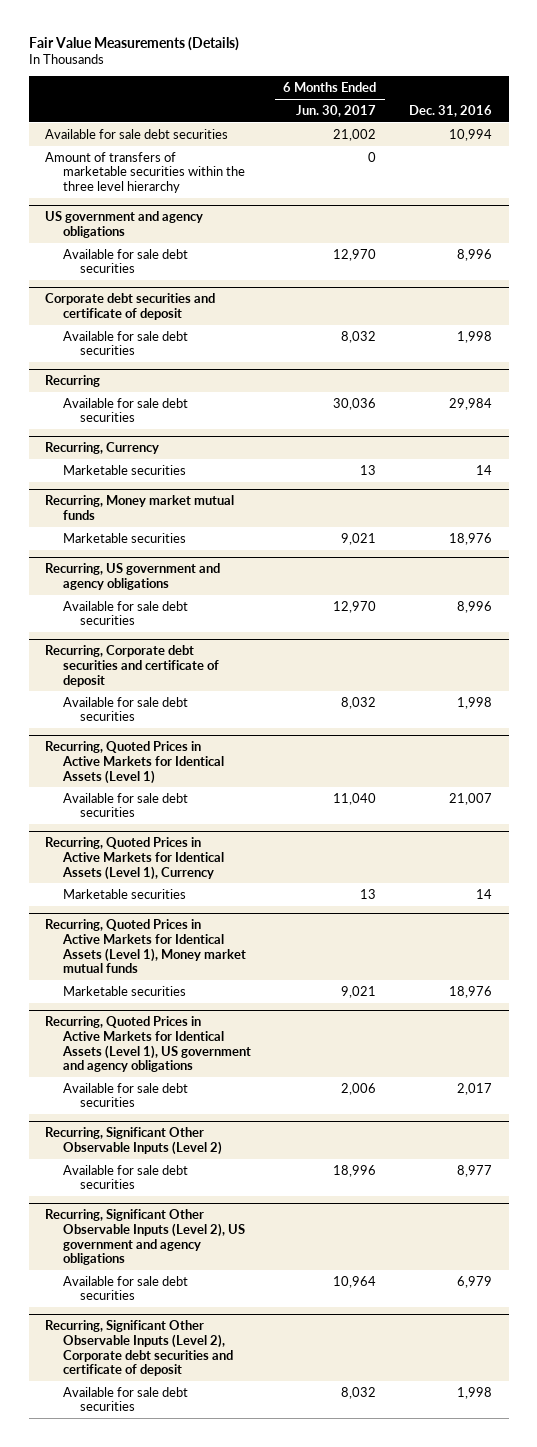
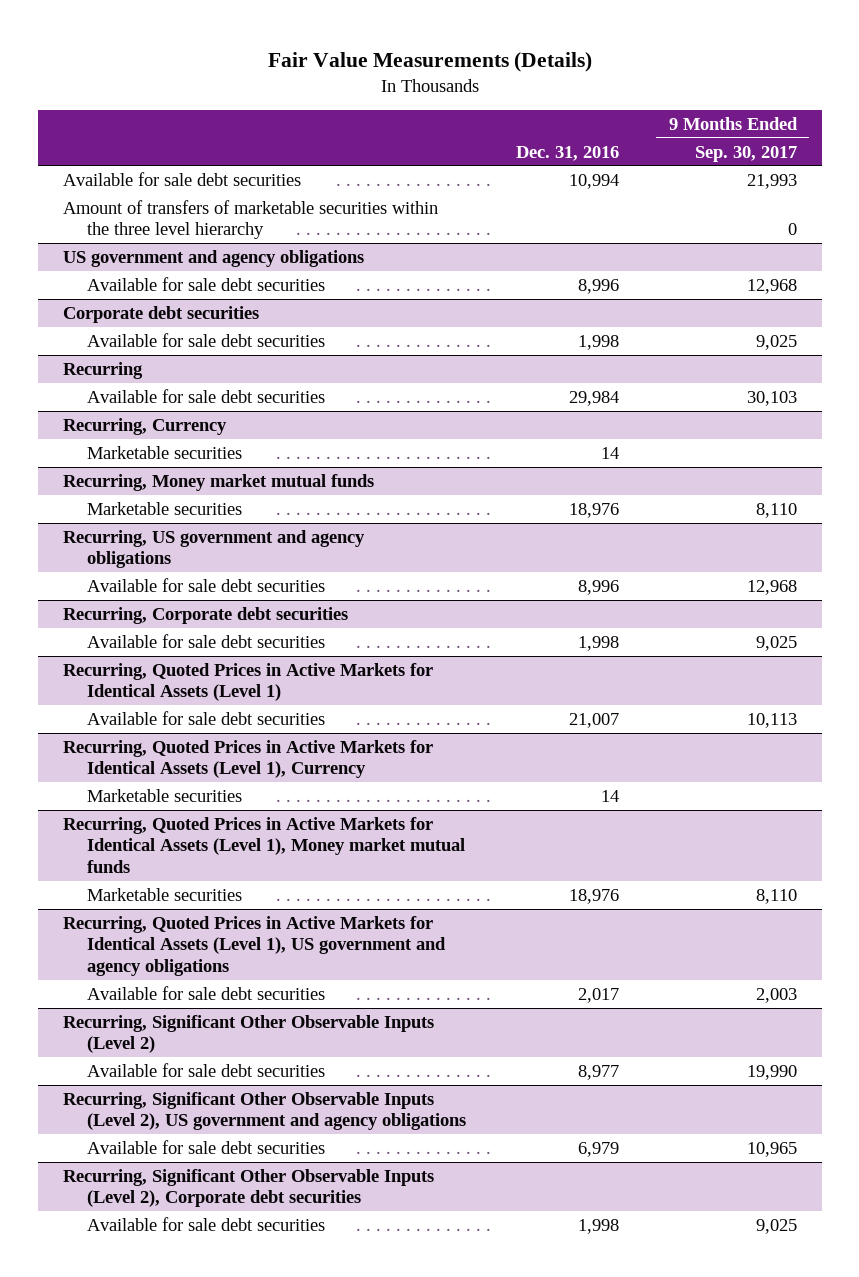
- | 6 Months Ended Jun. 30, 2017 | Dec. 31, 2016
+ | Dec. 31, 2016 | 9 Months Ended Sep. 30, 2017
- Corporate debt securities and certificate of deposit
+ Corporate debt securities
- Recurring, Corporate debt securities and certificate of deposit
+ Recurring, Corporate debt securities
- Recurring, Significant Other Observable Inputs (Level 2), Corporate debt securities and certificate of deposit
+ Recurring, Significant Other Observable Inputs (Level 2), Corporate debt securities

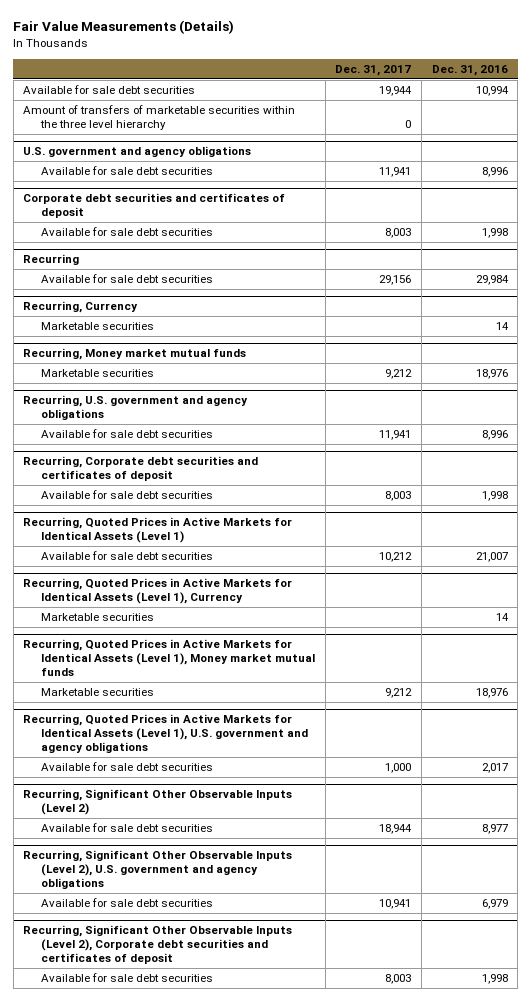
- | Dec. 31, 2016 | 9 Months Ended Sep. 30, 2017
+ | Dec. 31, 2017 | Dec. 31, 2016
- US government and agency obligations
+ U.S. government and agency obligations
- Corporate debt securities
+ Corporate debt securities and certificates of deposit
- Recurring, US government and agency obligations
+ Recurring, U.S. government and agency obligations
- Recurring, Corporate debt securities
+ Recurring, Corporate debt securities and certificates of deposit
- Recurring, Quoted Prices in Active Markets for Identical Assets (Level 1), US government and agency obligations
+ Recurring, Quoted Prices in Active Markets for Identical Assets (Level 1), U.S. government and agency obligations
- Recurring, Significant Other Observable Inputs (Level 2), US government and agency obligations
+ Recurring, Significant Other Observable Inputs (Level 2), U.S. government and agency obligations
- Recurring, Significant Other Observable Inputs (Level 2), Corporate debt securities
+ Recurring, Significant Other Observable Inputs (Level 2), Corporate debt securities and certificates of deposit

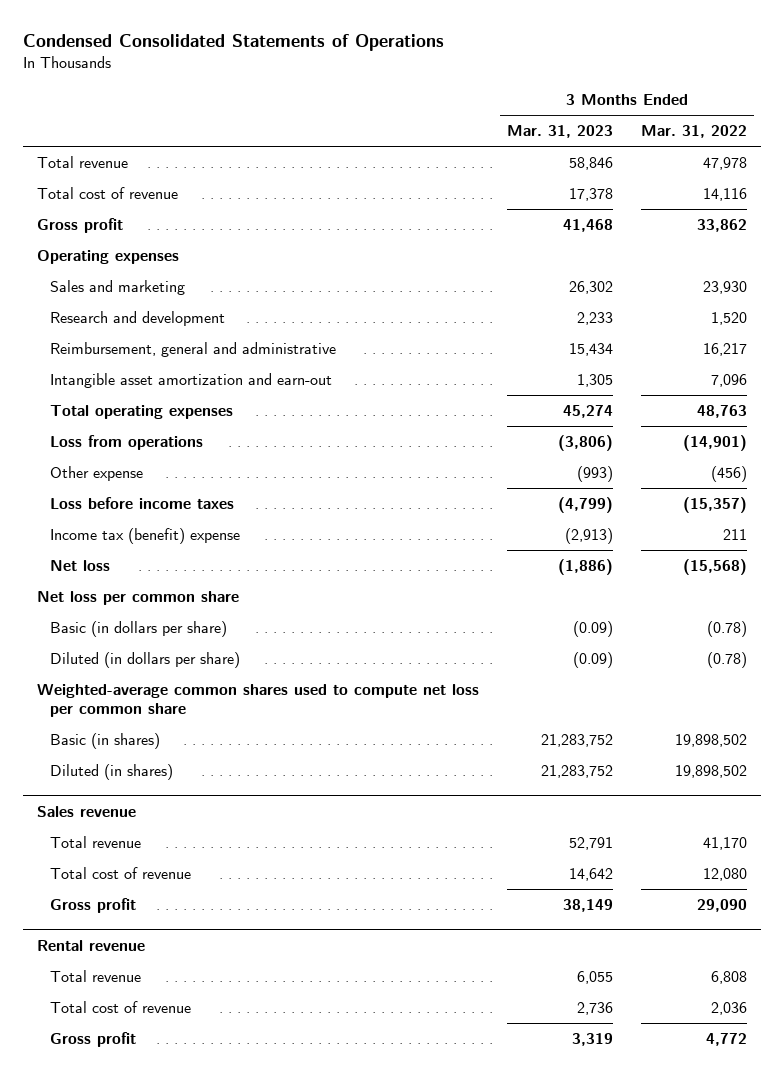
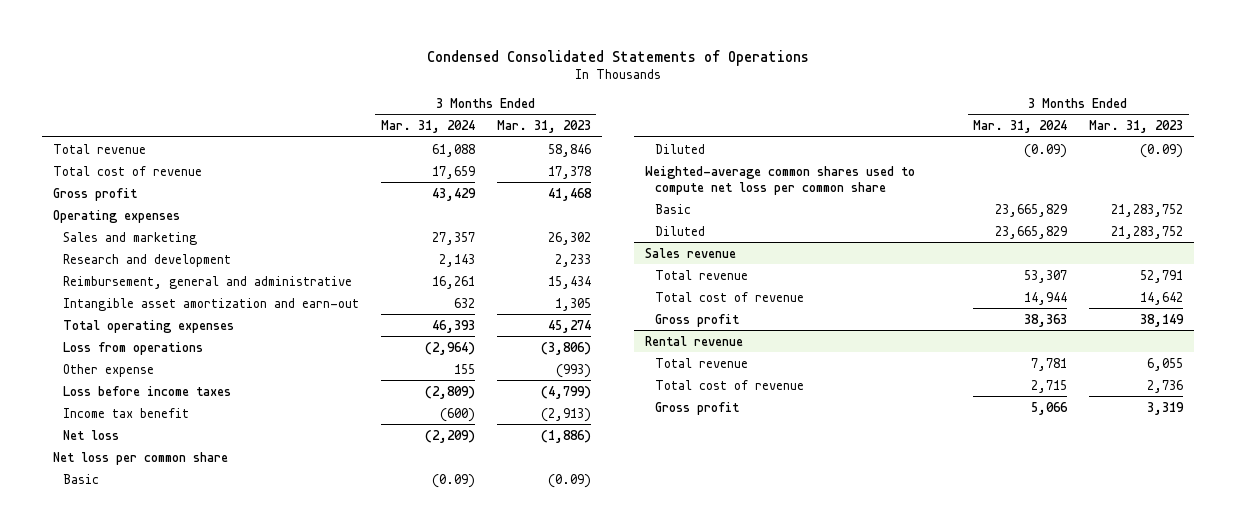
- | 3 Months Ended Mar. 31, 2023 | 3 Months Ended Mar. 31, 2022
+ | 3 Months Ended Mar. 31, 2024 | 3 Months Ended Mar. 31, 2023
- Income tax (benefit) expense | (2,913) | 211
+ Income tax benefit | (600) | (2,913)
- Basic (in dollars per share) | (0.09) | (0.78)
- Diluted (in dollars per share) | (0.09) | (0.78)
+ Basic | (0.09) | (0.09)
+ Diluted | (0.09) | (0.09)
- Basic (in shares) | 21,283,752 | 19,898,502
- Diluted (in shares) | 21,283,752 | 19,898,502
+ Basic | 23,665,829 | 21,283,752
+ Diluted | 23,665,829 | 21,283,752

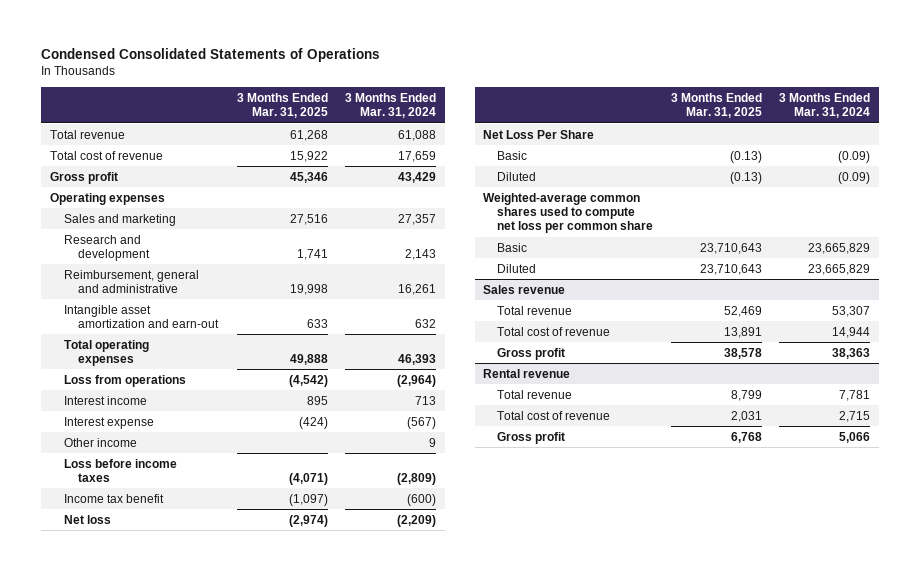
- | 3 Months Ended Mar. 31, 2024 | 3 Months Ended Mar. 31, 2023
+ | 3 Months Ended Mar. 31, 2025 | 3 Months Ended Mar. 31, 2024
- Other expense | 155 | (993)
+ Interest income | 895 | 713
+ Interest expense | (424) | (567)
+ Other income | | 9
- Net loss per common share
+ Net Loss Per Share

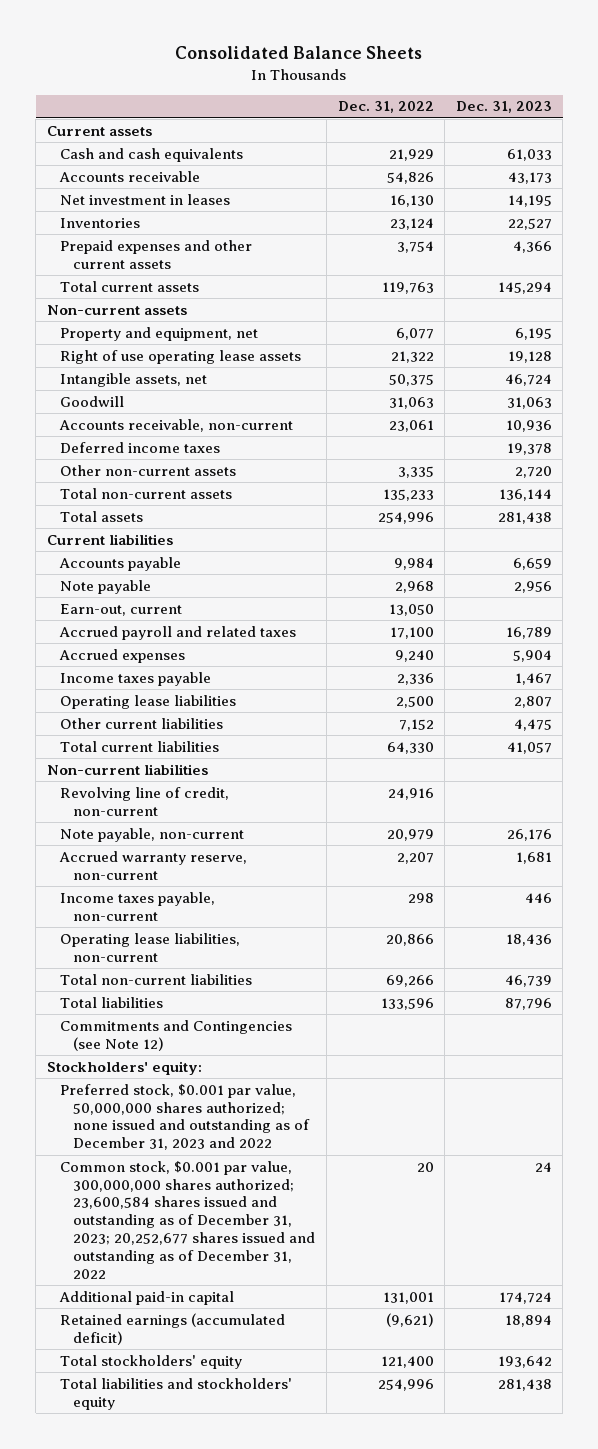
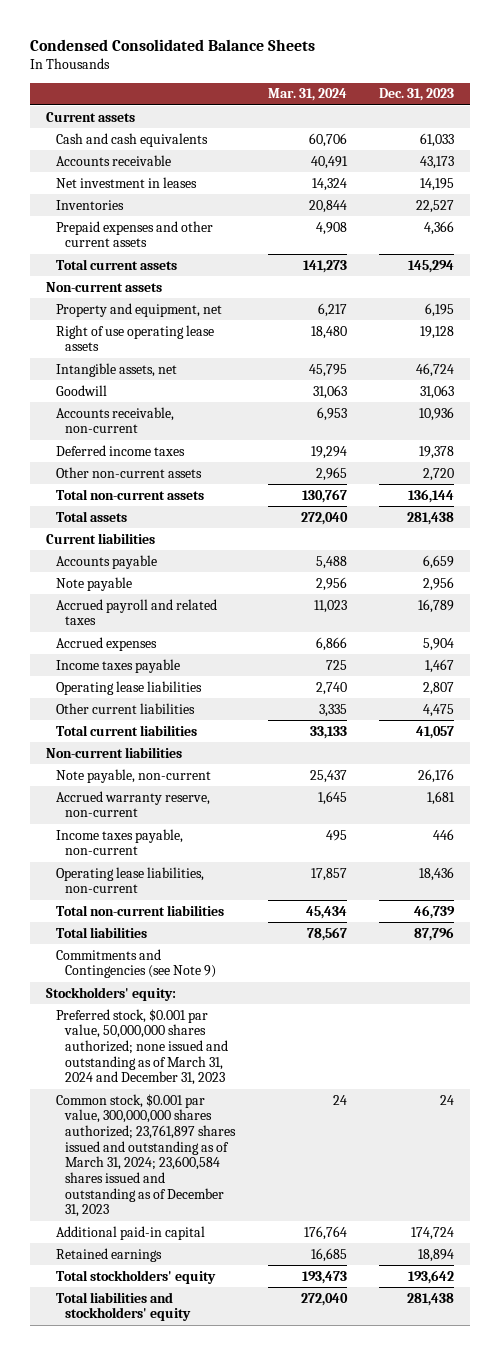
- Consolidated Balance Sheets
+ Condensed Consolidated Balance Sheets
- | Dec. 31, 2022 | Dec. 31, 2023
+ | Mar. 31, 2024 | Dec. 31, 2023
- Earn-out, current | 13,050 |
- Revolving line of credit, non-current | 24,916 |
- Commitments and Contingencies (see Note 12)
+ Commitments and Contingencies (see Note 9)
- Preferred stock, $0.001 par value, 50,000,000 shares authorized; none issued and outstanding as of December 31, 2023 and 2022
- Common stock, $0.001 par value, 300,000,000 shares authorized; 23,600,584 shares issued and outstanding as of December 31, 2023; 20,252,677 shares issued and outstanding as of December 31, 2022 | 20 | 24
+ Preferred stock, $0.001 par value, 50,000,000 shares authorized; none issued and outstanding as of March 31, 2024 and December 31, 2023
+ Common stock, $0.001 par value, 300,000,000 shares authorized; 23,761,897 shares issued and outstanding as of March 31, 2024; 23,600,584 shares issued and outstanding as of December 31, 2023 | 24 | 24
- Retained earnings (accumulated deficit) | (9,621) | 18,894
+ Retained earnings | 16,685 | 18,894

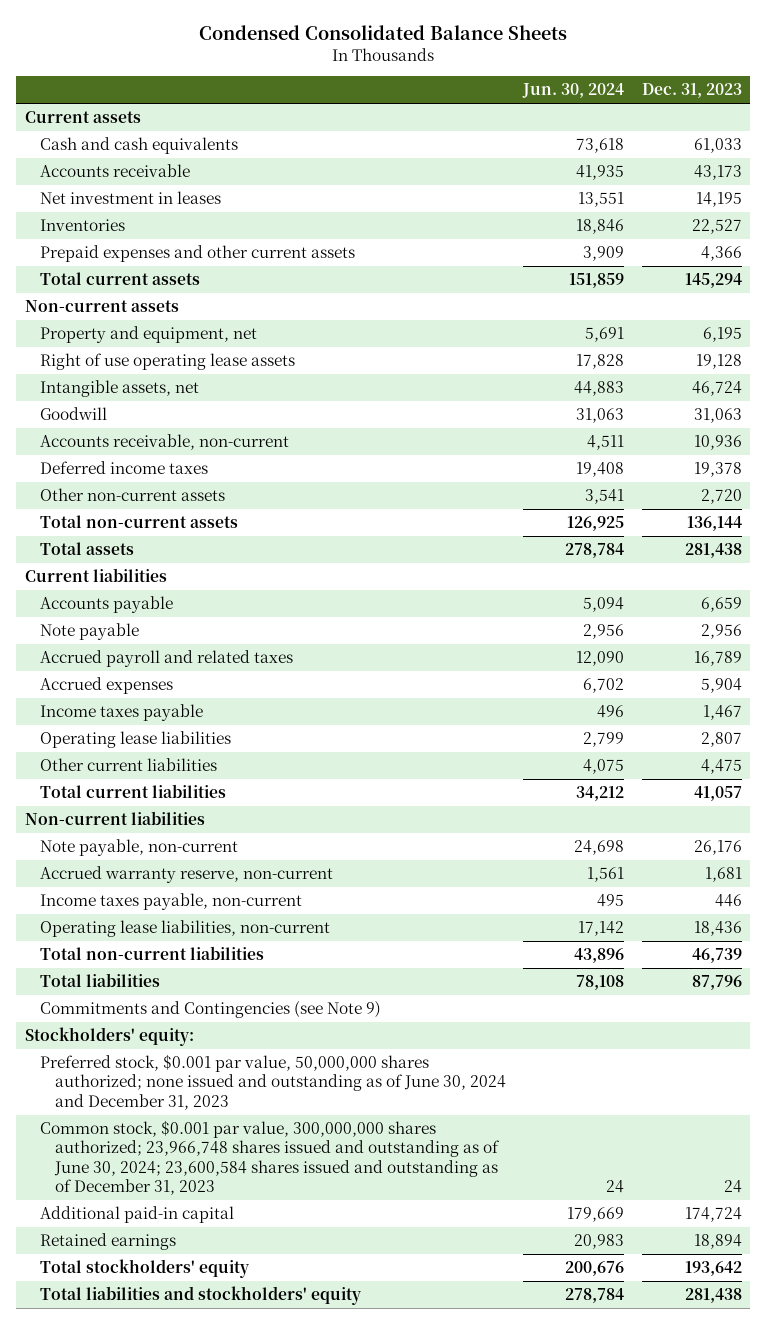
- | Mar. 31, 2024 | Dec. 31, 2023
+ | Jun. 30, 2024 | Dec. 31, 2023
- Preferred stock, $0.001 par value, 50,000,000 shares authorized; none issued and outstanding as of March 31, 2024 and December 31, 2023
- Common stock, $0.001 par value, 300,000,000 shares authorized; 23,761,897 shares issued and outstanding as of March 31, 2024; 23,600,584 shares issued and outstanding as of December 31, 2023 | 24 | 24
+ Preferred stock, $0.001 par value, 50,000,000 shares authorized; none issued and outstanding as of June 30, 2024 and December 31, 2023
+ Common stock, $0.001 par value, 300,000,000 shares authorized; 23,966,748 shares issued and outstanding as of June 30, 2024; 23,600,584 shares issued and outstanding as of December 31, 2023 | 24 | 24

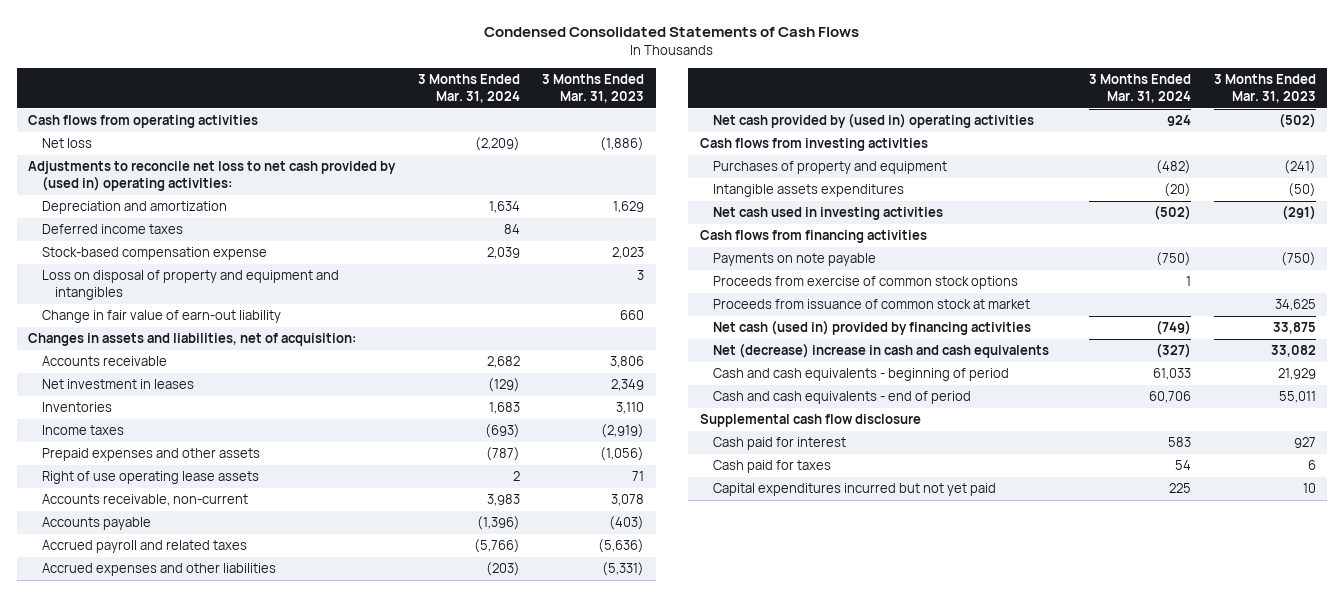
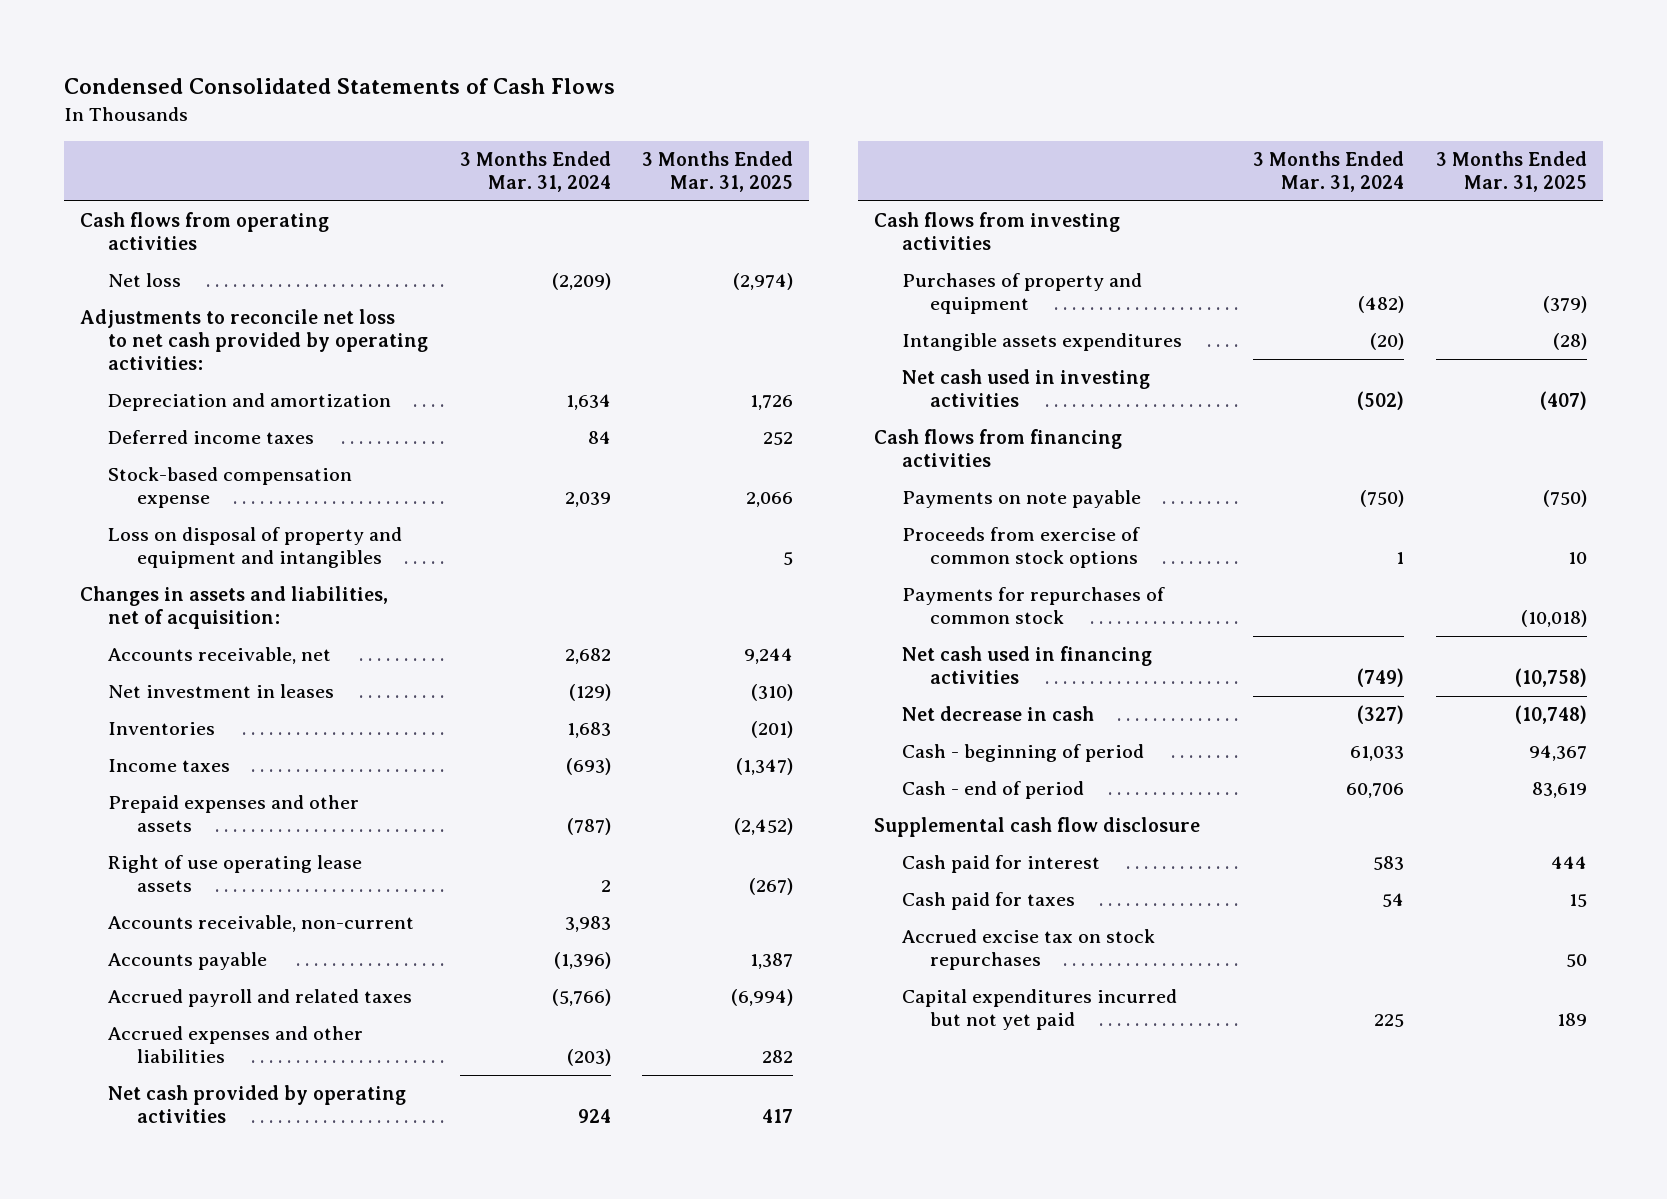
- | 3 Months Ended Mar. 31, 2024 | 3 Months Ended Mar. 31, 2023
+ | 3 Months Ended Mar. 31, 2024 | 3 Months Ended Mar. 31, 2025
- Adjustments to reconcile net loss to net cash provided by (used in) operating activities:
+ Adjustments to reconcile net loss to net cash provided by operating activities:
- Change in fair value of earn-out liability | | 660
- Accounts receivable | 2,682 | 3,806
+ Accounts receivable, net | 2,682 | 9,244
- Net cash provided by (used in) operating activities | 924 | (502)
+ Net cash provided by operating activities | 924 | 417
- Proceeds from issuance of common stock at market | | 34,625
- Net cash (used in) provided by financing activities | (749) | 33,875
- Net (decrease) increase in cash and cash equivalents | (327) | 33,082
- Cash and cash equivalents - beginning of period | 61,033 | 21,929
- Cash and cash equivalents - end of period | 60,706 | 55,011
+ Payments for repurchases of common stock | | (10,018)
+ Net cash used in financing activities | (749) | (10,758)
+ Net decrease in cash | (327) | (10,748)
+ Cash - beginning of period | 61,033 | 94,367
+ Cash - end of period | 60,706 | 83,619
+ Accrued excise tax on stock repurchases | | 50

